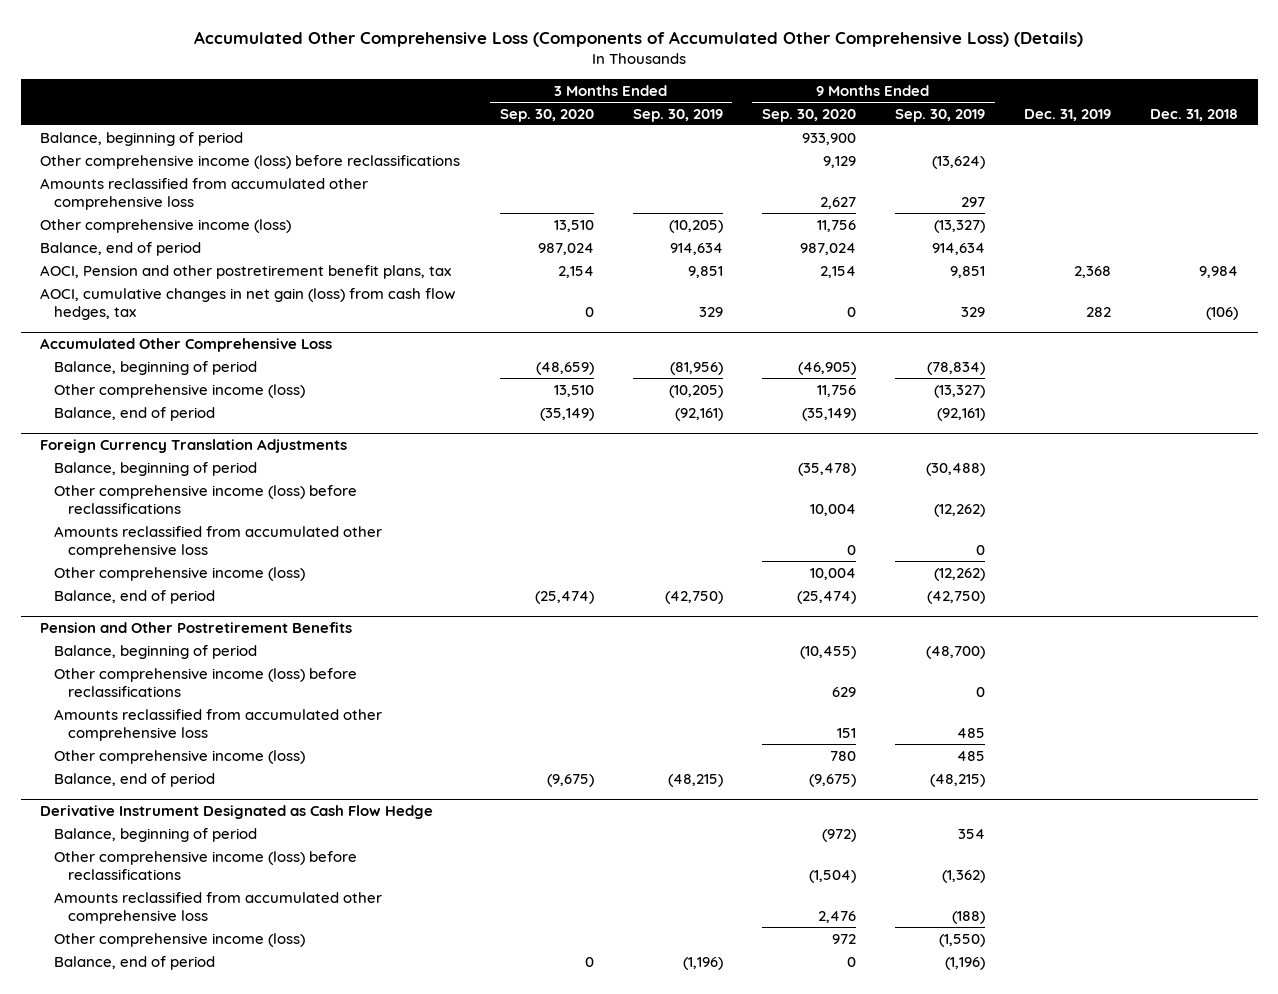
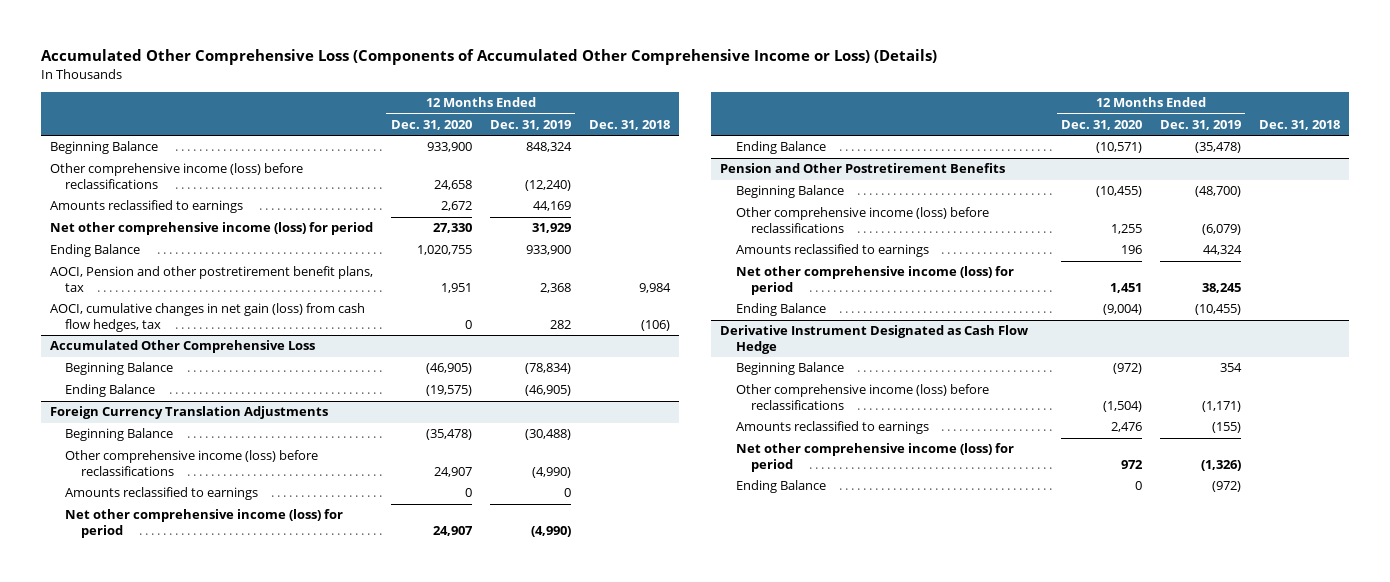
- Accumulated Other Comprehensive Loss (Components of Accumulated Other Comprehensive Loss) (Details)
+ Accumulated Other Comprehensive Loss (Components of Accumulated Other Comprehensive Income or Loss) (Details)
- | 3 Months Ended Sep. 30, 2020 | 3 Months Ended Sep. 30, 2019 | 9 Months Ended Sep. 30, 2020 | 9 Months Ended Sep. 30, 2019 | Dec. 31, 2019 | Dec. 31, 2018
+ | 12 Months Ended Dec. 31, 2020 | 12 Months Ended Dec. 31, 2019 | Dec. 31, 2018
- Balance, beginning of period | | | 933,900 | | |
+ Beginning Balance | 933,900 | 848,324 |
- Amounts reclassified from accumulated other comprehensive loss | | | 2,627 | 297 | |
- Other comprehensive income (loss) | 13,510 | (10,205) | 11,756 | (13,327) | |
- Balance, end of period | 987,024 | 914,634 | 987,024 | 914,634 | |
+ Amounts reclassified to earnings | 2,672 | 44,169 |
+ Net other comprehensive income (loss) for period | 27,330 | 31,929 |
+ Ending Balance | 1,020,755 | 933,900 |
@ Accumulated Other Comprehensive Loss
- Balance, beginning of period | (48,659) | (81,956) | (46,905) | (78,834) | |
- Other comprehensive income (loss) | 13,510 | (10,205) | 11,756 | (13,327) | |
- Balance, end of period | (35,149) | (92,161) | (35,149) | (92,161) | |
+ Beginning Balance | (46,905) | (78,834) |
+ Ending Balance | (19,575) | (46,905) |
@ Foreign Currency Translation Adjustments
- Balance, beginning of period | | | (35,478) | (30,488) | |
+ Beginning Balance | (35,478) | (30,488) |
- Amounts reclassified from accumulated other comprehensive loss | | | 0 | 0 | |
- Other comprehensive income (loss) | | | 10,004 | (12,262) | |
- Balance, end of period | (25,474) | (42,750) | (25,474) | (42,750) | |
+ Amounts reclassified to earnings | 0 | 0 |
+ Net other comprehensive income (loss) for period | 24,907 | (4,990) |
+ Ending Balance | (10,571) | (35,478) |
@ Pension and Other Postretirement Benefits
- Balance, beginning of period | | | (10,455) | (48,700) | |
+ Beginning Balance | (10,455) | (48,700) |
- Amounts reclassified from accumulated other comprehensive loss | | | 151 | 485 | |
- Other comprehensive income (loss) | | | 780 | 485 | |
- Balance, end of period | (9,675) | (48,215) | (9,675) | (48,215) | |
+ Amounts reclassified to earnings | 196 | 44,324 |
+ Net other comprehensive income (loss) for period | 1,451 | 38,245 |
+ Ending Balance | (9,004) | (10,455) |
@ Derivative Instrument Designated as Cash Flow Hedge
- Balance, beginning of period | | | (972) | 354 | |
+ Beginning Balance | (972) | 354 |
- Amounts reclassified from accumulated other comprehensive loss | | | 2,476 | (188) | |
- Other comprehensive income (loss) | | | 972 | (1,550) | |
- Balance, end of period | 0 | (1,196) | 0 | (1,196) | |
+ Amounts reclassified to earnings | 2,476 | (155) |
+ Net other comprehensive income (loss) for period | 972 | (1,326) |
+ Ending Balance | 0 | (972) |

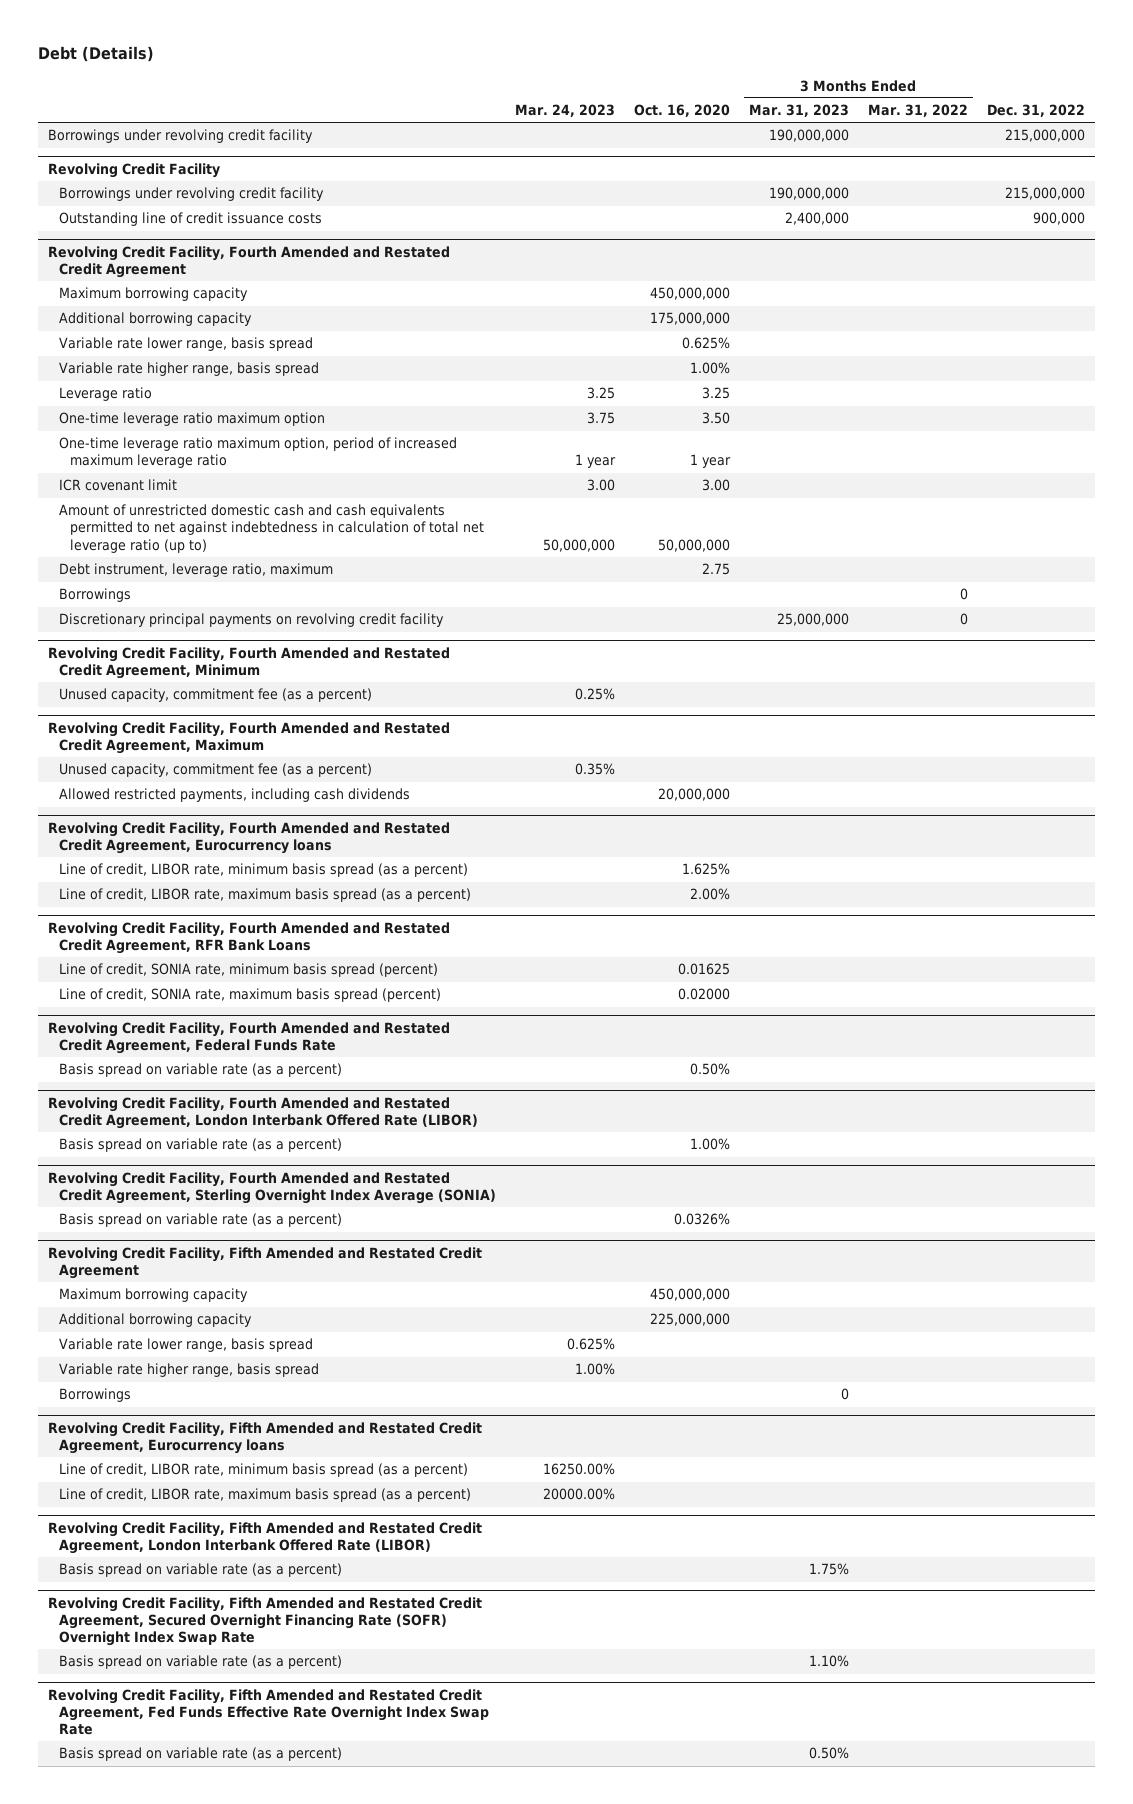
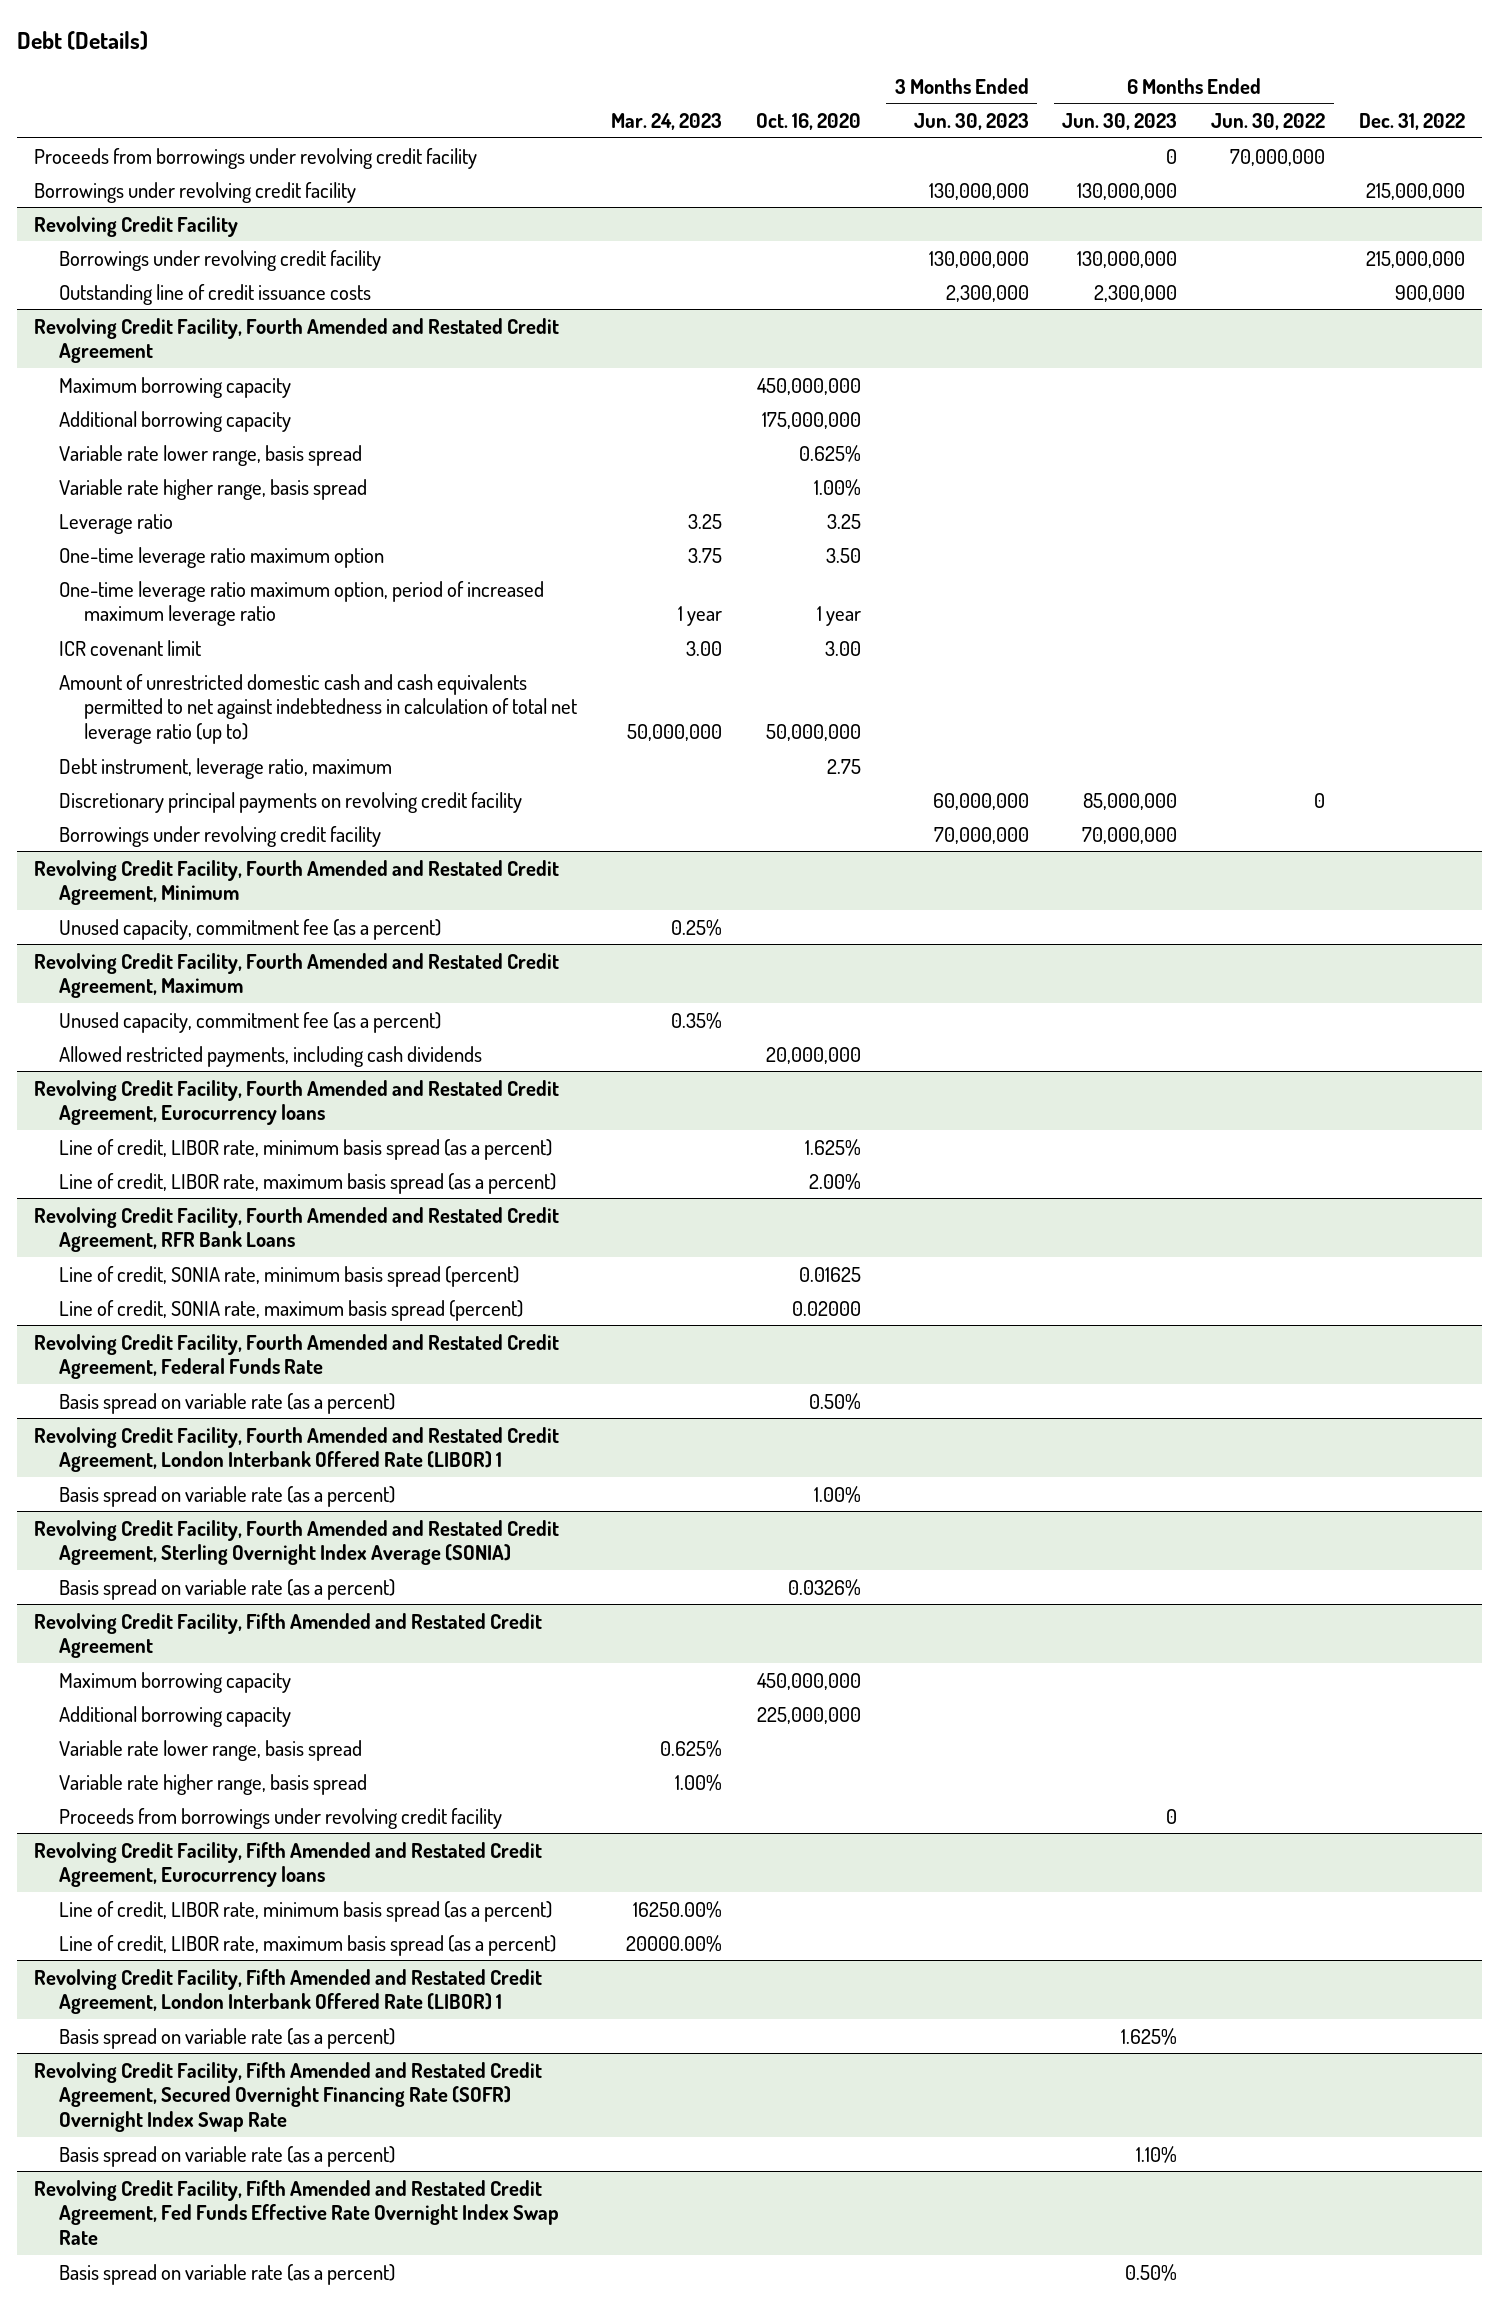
- | Mar. 24, 2023 | Oct. 16, 2020 | 3 Months Ended Mar. 31, 2023 | 3 Months Ended Mar. 31, 2022 | Dec. 31, 2022
+ | Mar. 24, 2023 | Oct. 16, 2020 | 3 Months Ended Jun. 30, 2023 | 6 Months Ended Jun. 30, 2023 | 6 Months Ended Jun. 30, 2022 | Dec. 31, 2022
+ Proceeds from borrowings under revolving credit facility | | | | 0 | 70,000,000 |
@ Revolving Credit Facility, Fourth Amended and Restated Credit Agreement
- Borrowings | | | | 0 |
+ Borrowings under revolving credit facility | | | 70,000,000 | 70,000,000 | |
- Revolving Credit Facility, Fourth Amended and Restated Credit Agreement, London Interbank Offered Rate (LIBOR)
+ Revolving Credit Facility, Fourth Amended and Restated Credit Agreement, London Interbank Offered Rate (LIBOR) 1
@ Revolving Credit Facility, Fifth Amended and Restated Credit Agreement
- Borrowings | | | 0 | |
+ Proceeds from borrowings under revolving credit facility | | | | 0 | |
- Revolving Credit Facility, Fifth Amended and Restated Credit Agreement, London Interbank Offered Rate (LIBOR)
+ Revolving Credit Facility, Fifth Amended and Restated Credit Agreement, London Interbank Offered Rate (LIBOR) 1

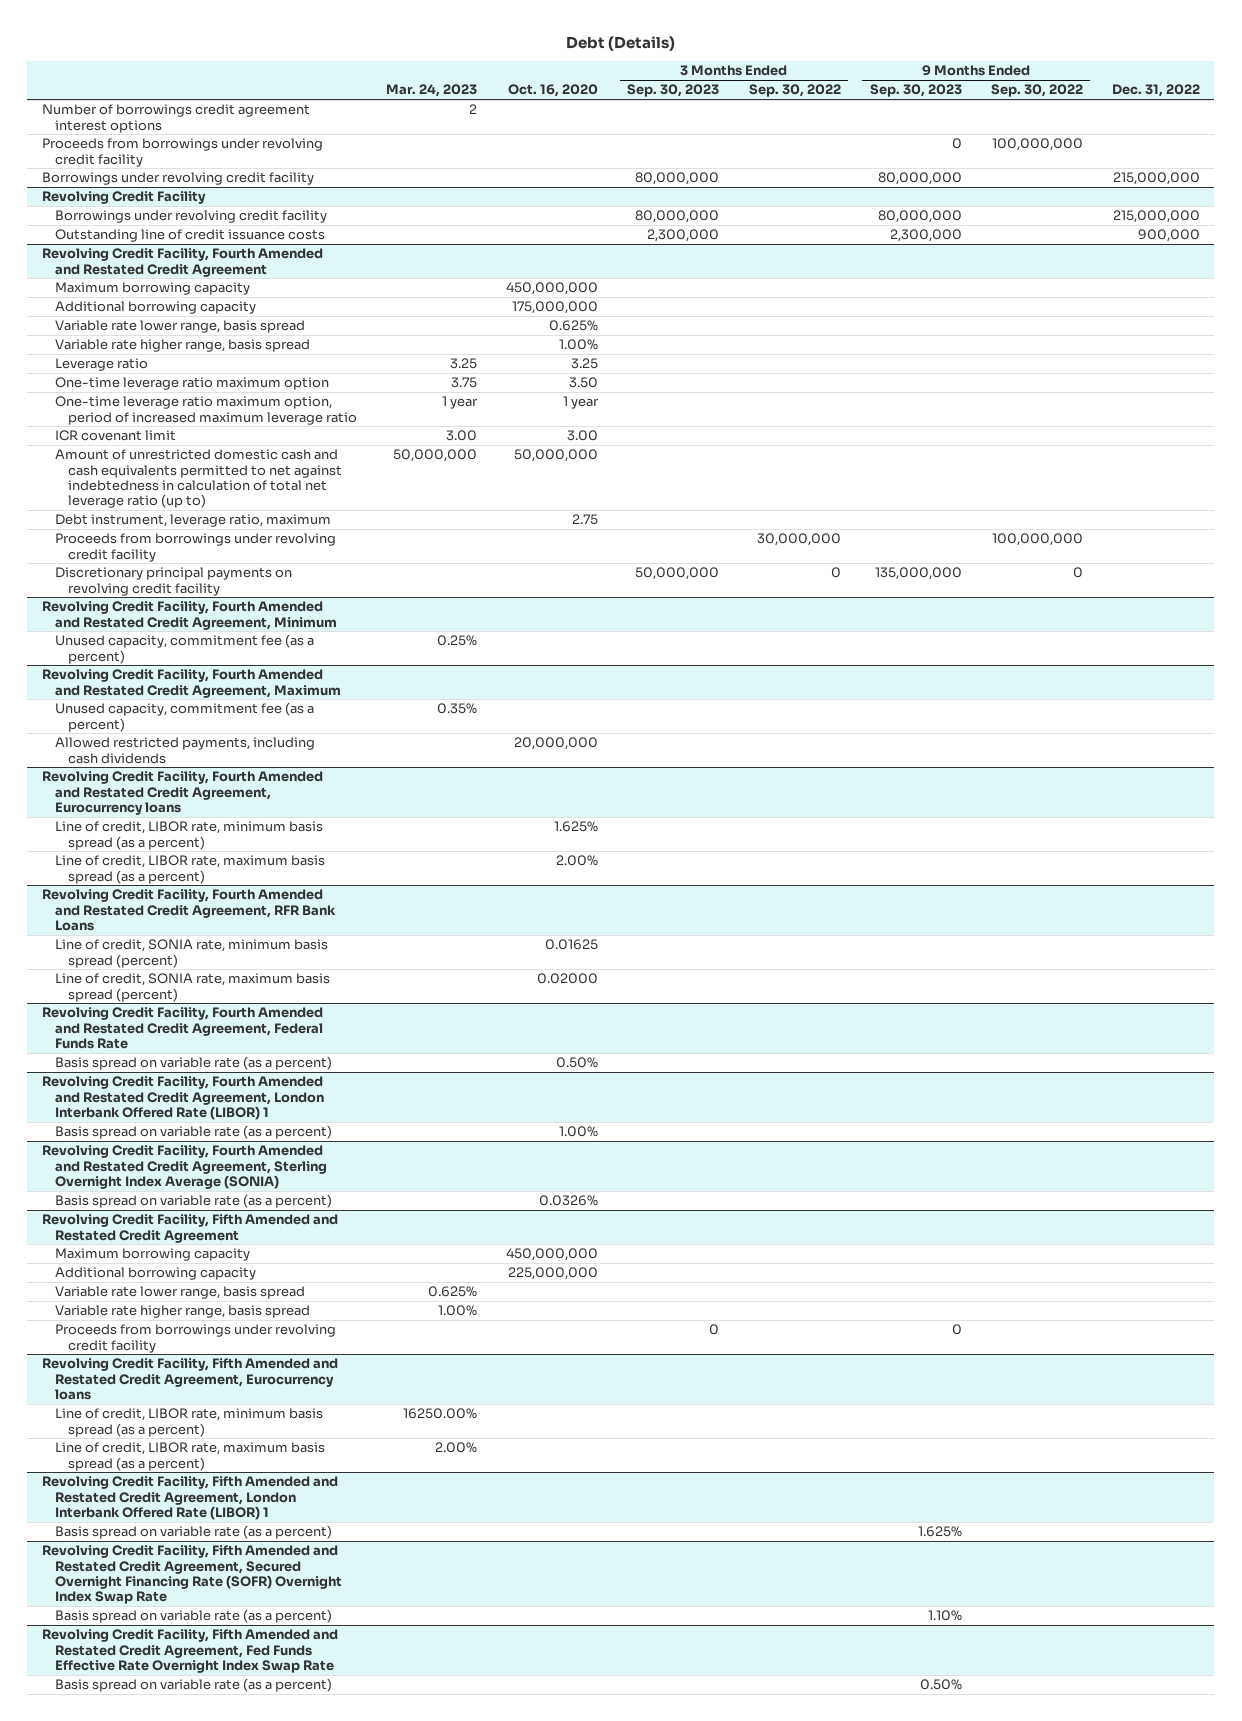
- | Mar. 24, 2023 | Oct. 16, 2020 | 3 Months Ended Jun. 30, 2023 | 6 Months Ended Jun. 30, 2023 | 6 Months Ended Jun. 30, 2022 | Dec. 31, 2022
+ | Mar. 24, 2023 | Oct. 16, 2020 | 3 Months Ended Sep. 30, 2023 | 3 Months Ended Sep. 30, 2022 | 9 Months Ended Sep. 30, 2023 | 9 Months Ended Sep. 30, 2022 | Dec. 31, 2022
+ Number of borrowings credit agreement interest options | 2 | | | | | |
@ Revolving Credit Facility, Fourth Amended and Restated Credit Agreement
+ Proceeds from borrowings under revolving credit facility | | | | 30,000,000 | | 100,000,000 |
- Borrowings under revolving credit facility | | | 70,000,000 | 70,000,000 | |
@ Revolving Credit Facility, Fifth Amended and Restated Credit Agreement, Eurocurrency loans
- Line of credit, LIBOR rate, maximum basis spread (as a percent) | 20000.00% | | | | |
+ Line of credit, LIBOR rate, maximum basis spread (as a percent) | 2.00% | | | | | |

